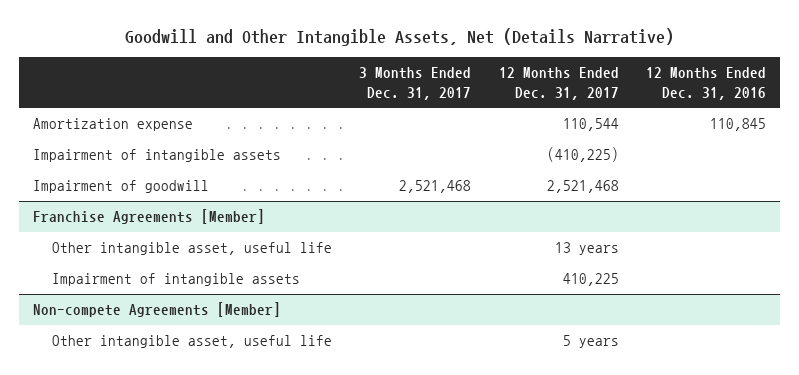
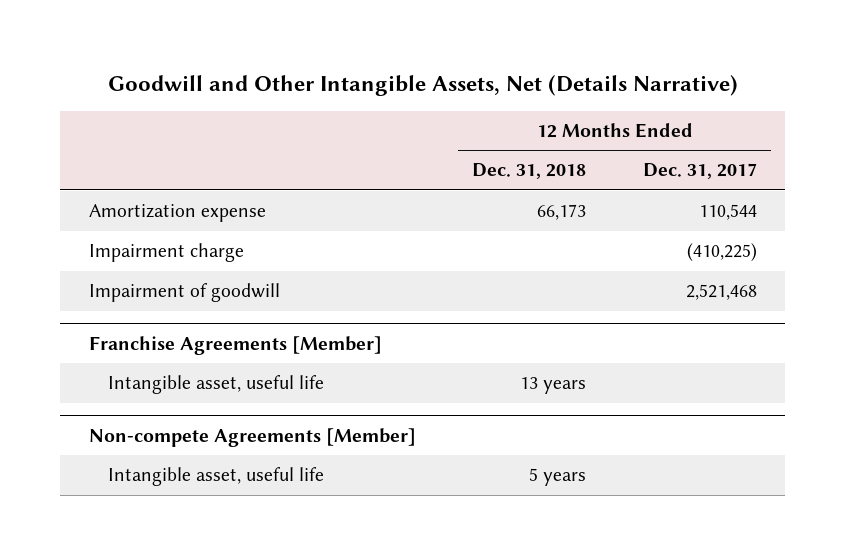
- | 3 Months Ended Dec. 31, 2017 | 12 Months Ended Dec. 31, 2017 | 12 Months Ended Dec. 31, 2016
+ | 12 Months Ended Dec. 31, 2018 | 12 Months Ended Dec. 31, 2017
- Impairment of intangible assets | | (410,225) |
+ Impairment charge | | (410,225)
@ Franchise Agreements [Member]
- Other intangible asset, useful life | | 13 years |
- Impairment of intangible assets | | 410,225 |
+ Intangible asset, useful life | 13 years |
@ Non-compete Agreements [Member]
- Other intangible asset, useful life | | 5 years |
+ Intangible asset, useful life | 5 years |

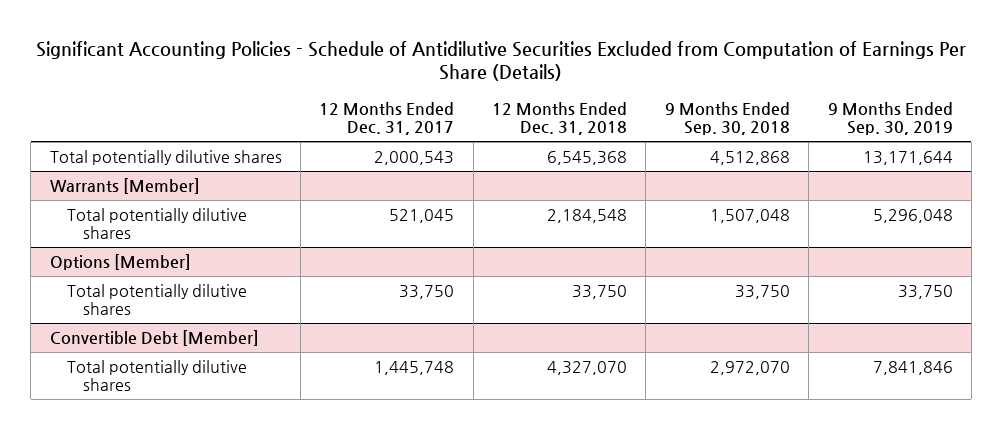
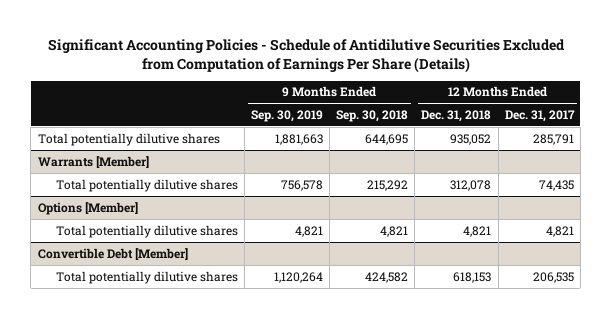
- | 12 Months Ended Dec. 31, 2017 | 12 Months Ended Dec. 31, 2018 | 9 Months Ended Sep. 30, 2018 | 9 Months Ended Sep. 30, 2019
+ | 9 Months Ended Sep. 30, 2019 | 9 Months Ended Sep. 30, 2018 | 12 Months Ended Dec. 31, 2018 | 12 Months Ended Dec. 31, 2017
- Total potentially dilutive shares | 2,000,543 | 6,545,368 | 4,512,868 | 13,171,644
+ Total potentially dilutive shares | 1,881,663 | 644,695 | 935,052 | 285,791
@ Warrants [Member]
- Total potentially dilutive shares | 521,045 | 2,184,548 | 1,507,048 | 5,296,048
+ Total potentially dilutive shares | 756,578 | 215,292 | 312,078 | 74,435
@ Options [Member]
- Total potentially dilutive shares | 33,750 | 33,750 | 33,750 | 33,750
+ Total potentially dilutive shares | 4,821 | 4,821 | 4,821 | 4,821
@ Convertible Debt [Member]
- Total potentially dilutive shares | 1,445,748 | 4,327,070 | 2,972,070 | 7,841,846
+ Total potentially dilutive shares | 1,120,264 | 424,582 | 618,153 | 206,535

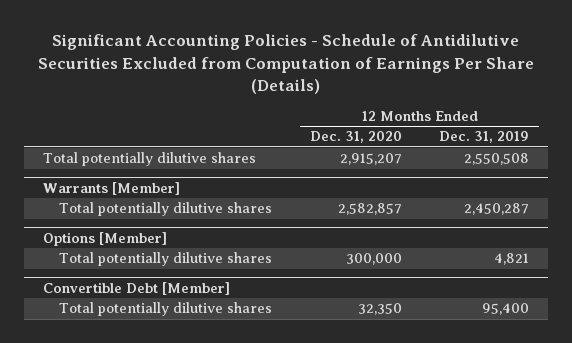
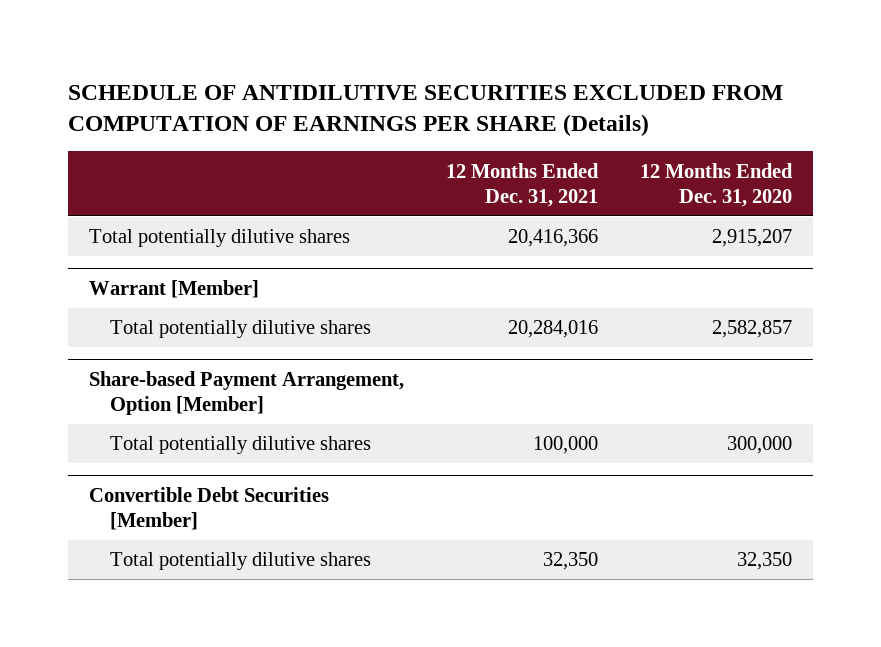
- Significant Accounting Policies - Schedule of Antidilutive Securities Excluded from Computation of Earnings Per Share (Details)
+ SCHEDULE OF ANTIDILUTIVE SECURITIES EXCLUDED FROM COMPUTATION OF EARNINGS PER SHARE (Details)
- | 12 Months Ended Dec. 31, 2020 | 12 Months Ended Dec. 31, 2019
+ | 12 Months Ended Dec. 31, 2021 | 12 Months Ended Dec. 31, 2020
- Warrants [Member]
+ Warrant [Member]
- Options [Member]
+ Share-based Payment Arrangement, Option [Member]
- Convertible Debt [Member]
+ Convertible Debt Securities [Member]

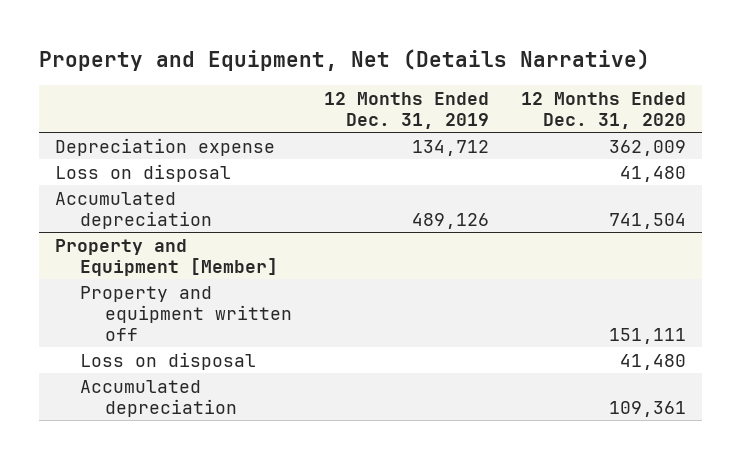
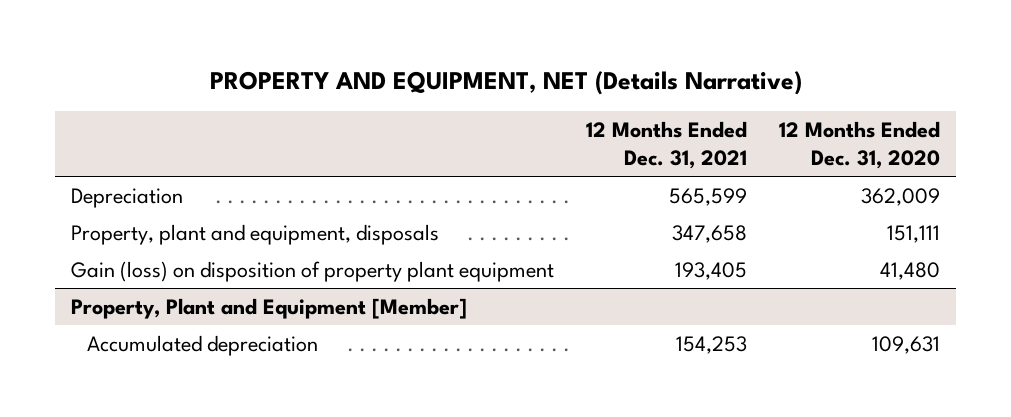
- Property and Equipment, Net (Details Narrative)
+ PROPERTY AND EQUIPMENT, NET (Details Narrative)
- | 12 Months Ended Dec. 31, 2019 | 12 Months Ended Dec. 31, 2020
+ | 12 Months Ended Dec. 31, 2021 | 12 Months Ended Dec. 31, 2020
- Depreciation expense | 134,712 | 362,009
- Loss on disposal | | 41,480
- Accumulated depreciation | 489,126 | 741,504
- Property and Equipment [Member]
- Property and equipment written off | | 151,111
- Loss on disposal | | 41,480
- Accumulated depreciation | | 109,361
+ Depreciation | 565,599 | 362,009
+ Property, plant and equipment, disposals | 347,658 | 151,111
+ Gain (loss) on disposition of property plant equipment | 193,405 | 41,480
+ Property, Plant and Equipment [Member]
+ Accumulated depreciation | 154,253 | 109,631

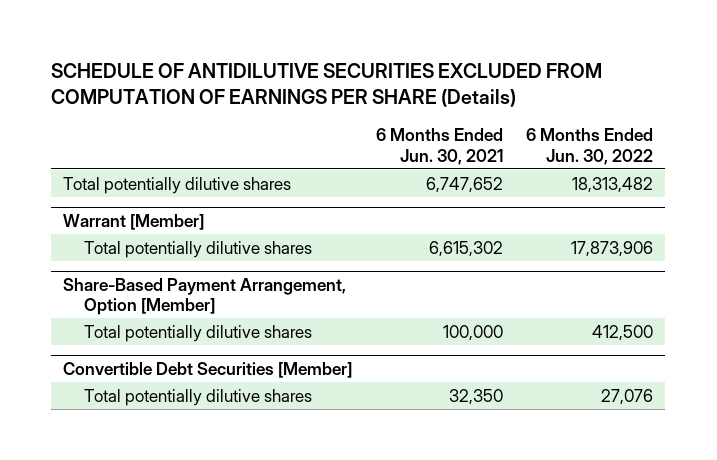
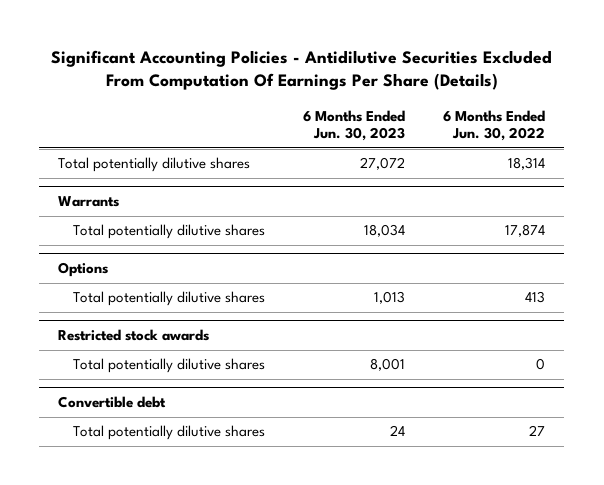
- SCHEDULE OF ANTIDILUTIVE SECURITIES EXCLUDED FROM COMPUTATION OF EARNINGS PER SHARE (Details)
+ Significant Accounting Policies - Antidilutive Securities Excluded From Computation Of Earnings Per Share (Details)
- | 6 Months Ended Jun. 30, 2021 | 6 Months Ended Jun. 30, 2022
+ | 6 Months Ended Jun. 30, 2023 | 6 Months Ended Jun. 30, 2022
- Total potentially dilutive shares | 6,747,652 | 18,313,482
- Warrant [Member]
- Total potentially dilutive shares | 6,615,302 | 17,873,906
- Share-Based Payment Arrangement, Option [Member]
- Total potentially dilutive shares | 100,000 | 412,500
- Convertible Debt Securities [Member]
- Total potentially dilutive shares | 32,350 | 27,076
+ Total potentially dilutive shares | 27,072 | 18,314
+ Warrants
+ Total potentially dilutive shares | 18,034 | 17,874
+ Options
+ Total potentially dilutive shares | 1,013 | 413
+ Restricted stock awards
+ Total potentially dilutive shares | 8,001 | 0
+ Convertible debt
+ Total potentially dilutive shares | 24 | 27

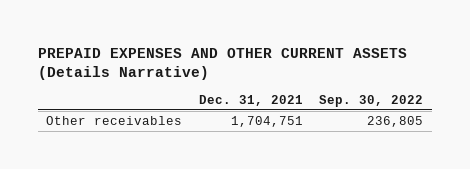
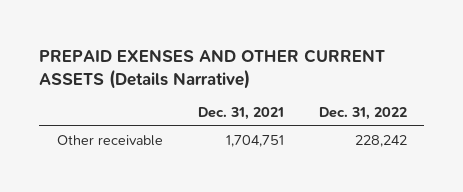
- PREPAID EXPENSES AND OTHER CURRENT ASSETS (Details Narrative)
+ PREPAID EXENSES AND OTHER CURRENT ASSETS (Details Narrative)
- | Dec. 31, 2021 | Sep. 30, 2022
+ | Dec. 31, 2021 | Dec. 31, 2022
- Other receivables | 1,704,751 | 236,805
+ Other receivable | 1,704,751 | 228,242

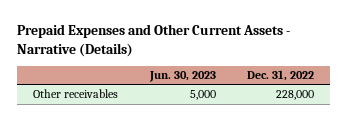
- PREPAID EXENSES AND OTHER CURRENT ASSETS (Details Narrative)
+ Prepaid Expenses and Other Current Assets - Narrative (Details)
- | Dec. 31, 2021 | Dec. 31, 2022
+ | Jun. 30, 2023 | Dec. 31, 2022
- Other receivable | 1,704,751 | 228,242
+ Other receivables | 5,000 | 228,000

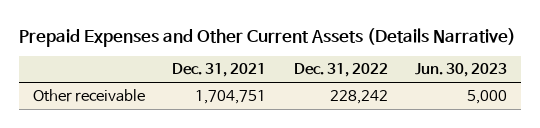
- Prepaid Expenses and Other Current Assets - Narrative (Details)
+ Prepaid Expenses and Other Current Assets (Details Narrative)
- | Jun. 30, 2023 | Dec. 31, 2022
+ | Dec. 31, 2021 | Dec. 31, 2022 | Jun. 30, 2023
- Other receivables | 5,000 | 228,000
+ Other receivable | 1,704,751 | 228,242 | 5,000

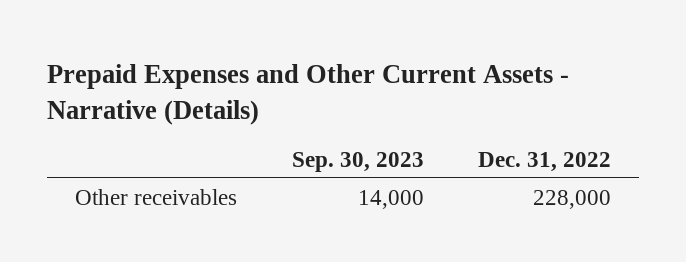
- Prepaid Expenses and Other Current Assets (Details Narrative)
+ Prepaid Expenses and Other Current Assets - Narrative (Details)
- | Dec. 31, 2021 | Dec. 31, 2022 | Jun. 30, 2023
+ | Sep. 30, 2023 | Dec. 31, 2022
- Other receivable | 1,704,751 | 228,242 | 5,000
+ Other receivables | 14,000 | 228,000

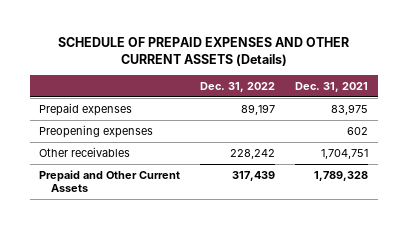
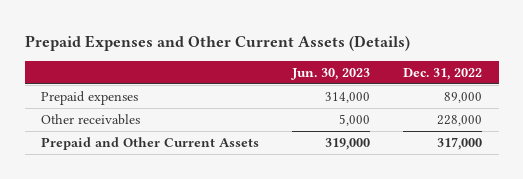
- SCHEDULE OF PREPAID EXPENSES AND OTHER CURRENT ASSETS (Details)
+ Prepaid Expenses and Other Current Assets (Details)
- | Dec. 31, 2022 | Dec. 31, 2021
+ | Jun. 30, 2023 | Dec. 31, 2022
- Prepaid expenses | 89,197 | 83,975
- Preopening expenses | | 602
- Other receivables | 228,242 | 1,704,751
- Prepaid and Other Current Assets | 317,439 | 1,789,328
+ Prepaid expenses | 314,000 | 89,000
+ Other receivables | 5,000 | 228,000
+ Prepaid and Other Current Assets | 319,000 | 317,000

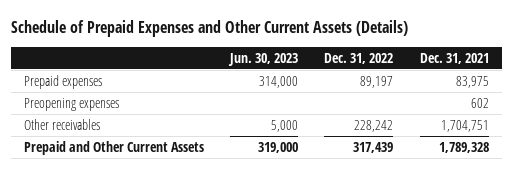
- Prepaid Expenses and Other Current Assets (Details)
+ Schedule of Prepaid Expenses and Other Current Assets (Details)
- | Jun. 30, 2023 | Dec. 31, 2022
+ | Jun. 30, 2023 | Dec. 31, 2022 | Dec. 31, 2021
- Prepaid expenses | 314,000 | 89,000
- Other receivables | 5,000 | 228,000
- Prepaid and Other Current Assets | 319,000 | 317,000
+ Prepaid expenses | 314,000 | 89,197 | 83,975
+ Preopening expenses | | | 602
+ Other receivables | 5,000 | 228,242 | 1,704,751
+ Prepaid and Other Current Assets | 319,000 | 317,439 | 1,789,328

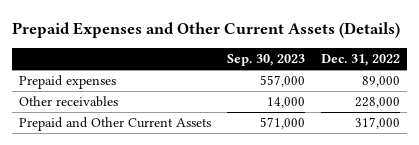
- Schedule of Prepaid Expenses and Other Current Assets (Details)
+ Prepaid Expenses and Other Current Assets (Details)
- | Jun. 30, 2023 | Dec. 31, 2022 | Dec. 31, 2021
+ | Sep. 30, 2023 | Dec. 31, 2022
- Prepaid expenses | 314,000 | 89,197 | 83,975
- Preopening expenses | | | 602
- Other receivables | 5,000 | 228,242 | 1,704,751
- Prepaid and Other Current Assets | 319,000 | 317,439 | 1,789,328
+ Prepaid expenses | 557,000 | 89,000
+ Other receivables | 14,000 | 228,000
+ Prepaid and Other Current Assets | 571,000 | 317,000

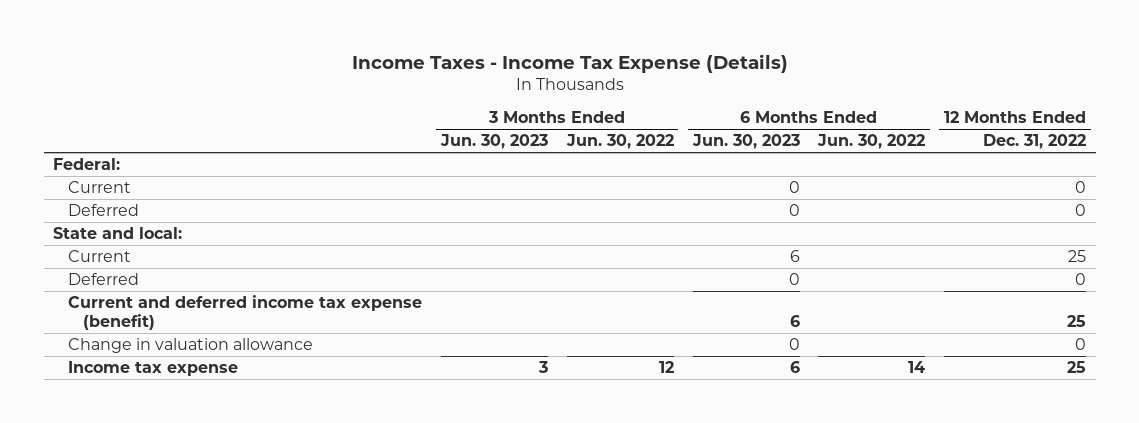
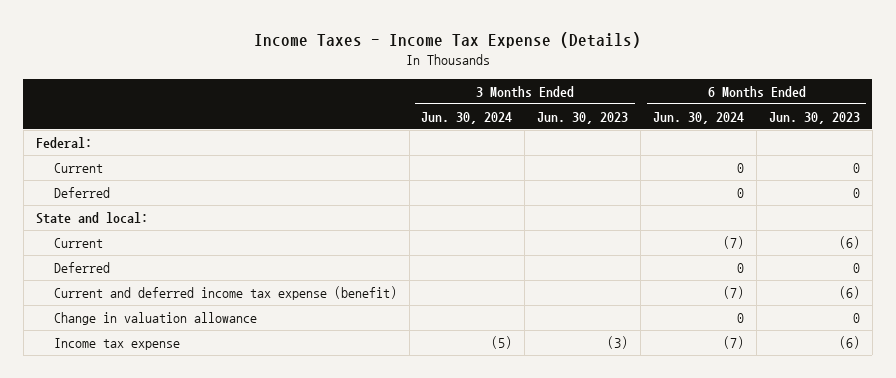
- | 3 Months Ended Jun. 30, 2023 | 3 Months Ended Jun. 30, 2022 | 6 Months Ended Jun. 30, 2023 | 6 Months Ended Jun. 30, 2022 | 12 Months Ended Dec. 31, 2022
+ | 3 Months Ended Jun. 30, 2024 | 3 Months Ended Jun. 30, 2023 | 6 Months Ended Jun. 30, 2024 | 6 Months Ended Jun. 30, 2023
- Current | | | 6 | | 25
+ Current | | | (7) | (6)
- Current and deferred income tax expense (benefit) | | | 6 | | 25
+ Current and deferred income tax expense (benefit) | | | (7) | (6)
- Income tax expense | 3 | 12 | 6 | 14 | 25
+ Income tax expense | (5) | (3) | (7) | (6)

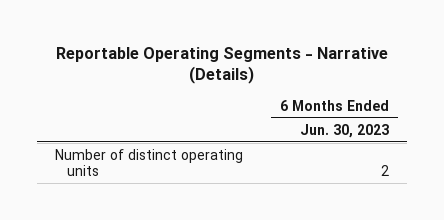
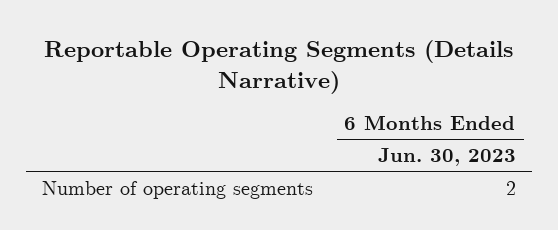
- Reportable Operating Segments - Narrative (Details)
+ Reportable Operating Segments (Details Narrative)
- Number of distinct operating units | 2
+ Number of operating segments | 2

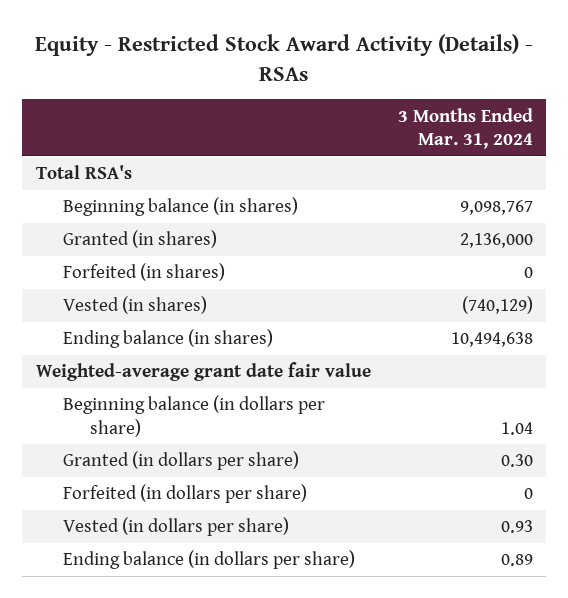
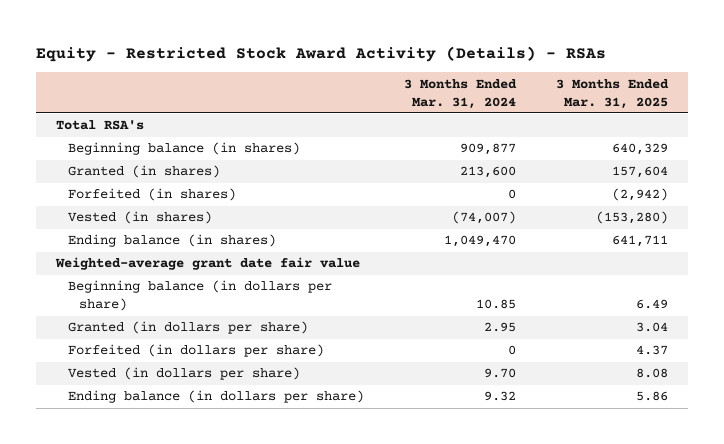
- | 3 Months Ended Mar. 31, 2024
+ | 3 Months Ended Mar. 31, 2024 | 3 Months Ended Mar. 31, 2025
- Beginning balance (in shares) | 9,098,767
- Granted (in shares) | 2,136,000
+ Beginning balance (in shares) | 909,877 | 640,329
+ Granted (in shares) | 213,600 | 157,604
- Vested (in shares) | (740,129)
- Ending balance (in shares) | 10,494,638
+ Vested (in shares) | (74,007) | (153,280)
+ Ending balance (in shares) | 1,049,470 | 641,711
- Beginning balance (in dollars per share) | 1.04
- Granted (in dollars per share) | 0.30
+ Beginning balance (in dollars per share) | 10.85 | 6.49
+ Granted (in dollars per share) | 2.95 | 3.04
- Vested (in dollars per share) | 0.93
- Ending balance (in dollars per share) | 0.89
+ Vested (in dollars per share) | 9.70 | 8.08
+ Ending balance (in dollars per share) | 9.32 | 5.86

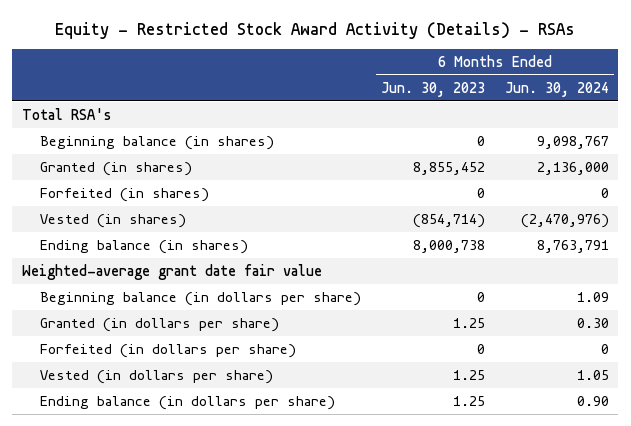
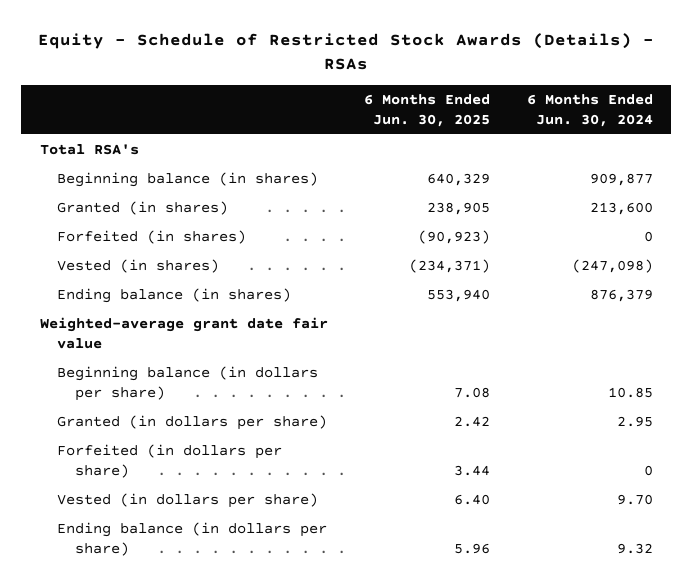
- Equity - Restricted Stock Award Activity (Details) - RSAs
+ Equity - Schedule of Restricted Stock Awards (Details) - RSAs
- | 6 Months Ended Jun. 30, 2023 | 6 Months Ended Jun. 30, 2024
+ | 6 Months Ended Jun. 30, 2025 | 6 Months Ended Jun. 30, 2024
- Beginning balance (in shares) | 0 | 9,098,767
- Granted (in shares) | 8,855,452 | 2,136,000
+ Beginning balance (in shares) | 640,329 | 909,877
+ Granted (in shares) | 238,905 | 213,600
- Vested (in shares) | (854,714) | (2,470,976)
- Ending balance (in shares) | 8,000,738 | 8,763,791
+ Vested (in shares) | (234,371) | (247,098)
+ Ending balance (in shares) | 553,940 | 876,379
- Beginning balance (in dollars per share) | 0 | 1.09
- Granted (in dollars per share) | 1.25 | 0.30
+ Beginning balance (in dollars per share) | 7.08 | 10.85
+ Granted (in dollars per share) | 2.42 | 2.95
- Vested (in dollars per share) | 1.25 | 1.05
- Ending balance (in dollars per share) | 1.25 | 0.90
+ Vested (in dollars per share) | 6.40 | 9.70
+ Ending balance (in dollars per share) | 5.96 | 9.32

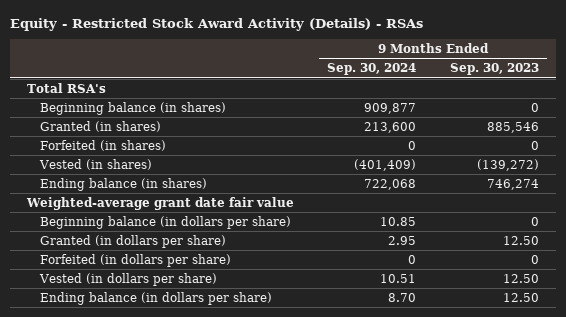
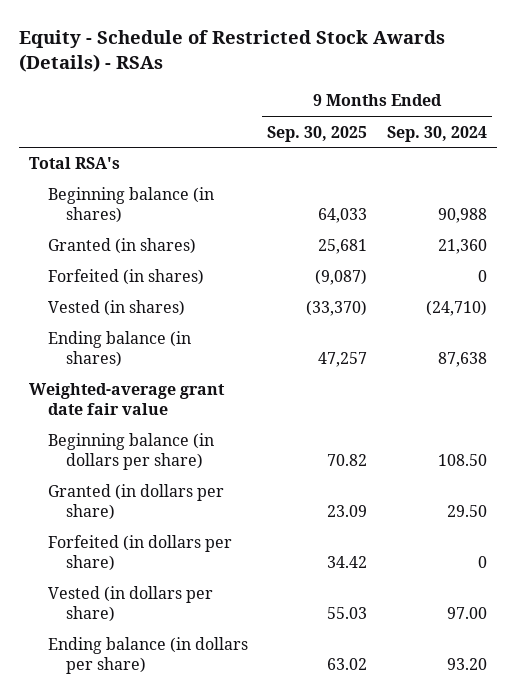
- Equity - Restricted Stock Award Activity (Details) - RSAs
+ Equity - Schedule of Restricted Stock Awards (Details) - RSAs
- | 9 Months Ended Sep. 30, 2024 | 9 Months Ended Sep. 30, 2023
+ | 9 Months Ended Sep. 30, 2025 | 9 Months Ended Sep. 30, 2024
- Beginning balance (in shares) | 909,877 | 0
- Granted (in shares) | 213,600 | 885,546
+ Beginning balance (in shares) | 64,033 | 90,988
+ Granted (in shares) | 25,681 | 21,360
- Vested (in shares) | (401,409) | (139,272)
- Ending balance (in shares) | 722,068 | 746,274
+ Vested (in shares) | (33,370) | (24,710)
+ Ending balance (in shares) | 47,257 | 87,638
- Beginning balance (in dollars per share) | 10.85 | 0
- Granted (in dollars per share) | 2.95 | 12.50
+ Beginning balance (in dollars per share) | 70.82 | 108.50
+ Granted (in dollars per share) | 23.09 | 29.50
- Vested (in dollars per share) | 10.51 | 12.50
- Ending balance (in dollars per share) | 8.70 | 12.50
+ Vested (in dollars per share) | 55.03 | 97.00
+ Ending balance (in dollars per share) | 63.02 | 93.20

